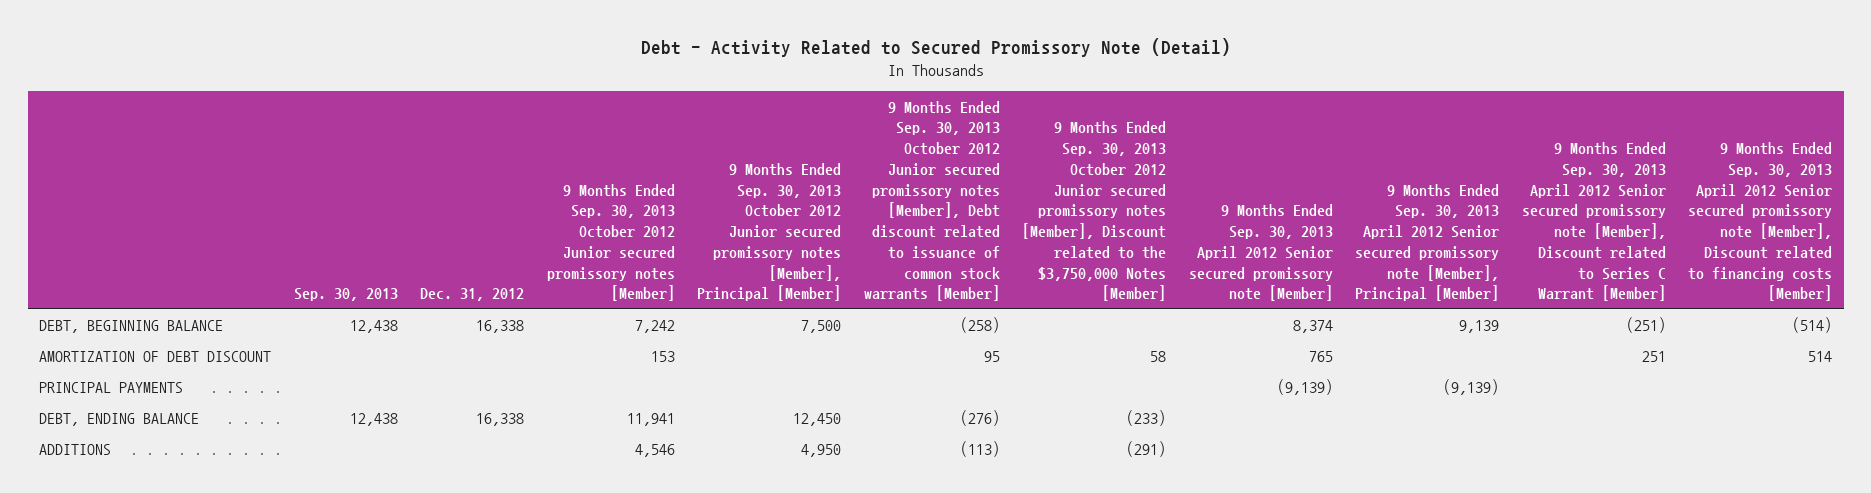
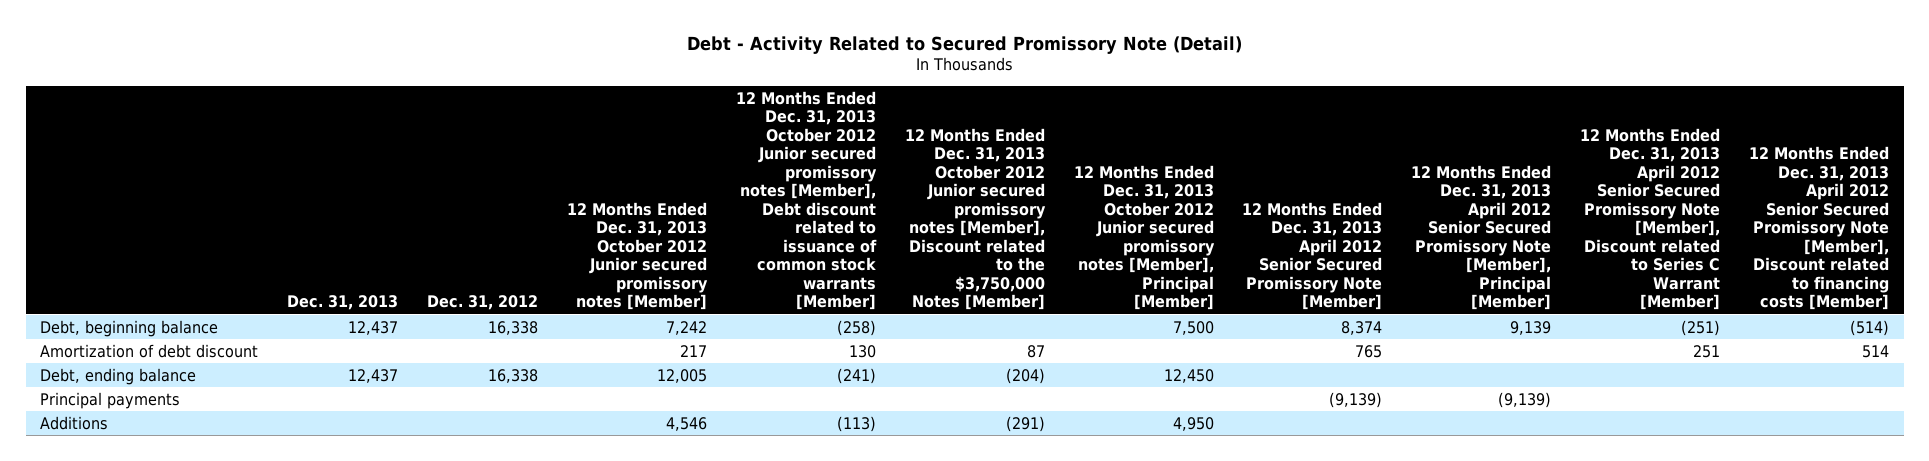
- | Sep. 30, 2013 | Dec. 31, 2012 | 9 Months Ended Sep. 30, 2013 October 2012 Junior secured promissory notes [Member] | 9 Months Ended Sep. 30, 2013 October 2012 Junior secured promissory notes [Member], Principal [Member] | 9 Months Ended Sep. 30, 2013 October 2012 Junior secured promissory notes [Member], Debt discount related to issuance of common stock warrants [Member] | 9 Months Ended Sep. 30, 2013 October 2012 Junior secured promissory notes [Member], Discount related to the $3,750,000 Notes [Member] | 9 Months Ended Sep. 30, 2013 April 2012 Senior secured promissory note [Member] | 9 Months Ended Sep. 30, 2013 April 2012 Senior secured promissory note [Member], Principal [Member] | 9 Months Ended Sep. 30, 2013 April 2012 Senior secured promissory note [Member], Discount related to Series C Warrant [Member] | 9 Months Ended Sep. 30, 2013 April 2012 Senior secured promissory note [Member], Discount related to financing costs [Member]
+ | Dec. 31, 2013 | Dec. 31, 2012 | 12 Months Ended Dec. 31, 2013 October 2012 Junior secured promissory notes [Member] | 12 Months Ended Dec. 31, 2013 October 2012 Junior secured promissory notes [Member], Debt discount related to issuance of common stock warrants [Member] | 12 Months Ended Dec. 31, 2013 October 2012 Junior secured promissory notes [Member], Discount related to the $3,750,000 Notes [Member] | 12 Months Ended Dec. 31, 2013 October 2012 Junior secured promissory notes [Member], Principal [Member] | 12 Months Ended Dec. 31, 2013 April 2012 Senior Secured Promissory Note [Member] | 12 Months Ended Dec. 31, 2013 April 2012 Senior Secured Promissory Note [Member], Principal [Member] | 12 Months Ended Dec. 31, 2013 April 2012 Senior Secured Promissory Note [Member], Discount related to Series C Warrant [Member] | 12 Months Ended Dec. 31, 2013 April 2012 Senior Secured Promissory Note [Member], Discount related to financing costs [Member]
- DEBT, BEGINNING BALANCE | 12,438 | 16,338 | 7,242 | 7,500 | (258) | | 8,374 | 9,139 | (251) | (514)
- AMORTIZATION OF DEBT DISCOUNT | | | 153 | | 95 | 58 | 765 | | 251 | 514
- PRINCIPAL PAYMENTS | | | | | | | (9,139) | (9,139) | |
- DEBT, ENDING BALANCE | 12,438 | 16,338 | 11,941 | 12,450 | (276) | (233) | | | |
- ADDITIONS | | | 4,546 | 4,950 | (113) | (291) | | | |
+ Debt, beginning balance | 12,437 | 16,338 | 7,242 | (258) | | 7,500 | 8,374 | 9,139 | (251) | (514)
+ Amortization of debt discount | | | 217 | 130 | 87 | | 765 | | 251 | 514
+ Debt, ending balance | 12,437 | 16,338 | 12,005 | (241) | (204) | 12,450 | | | |
+ Principal payments | | | | | | | (9,139) | (9,139) | |
+ Additions | | | 4,546 | (113) | (291) | 4,950 | | | |

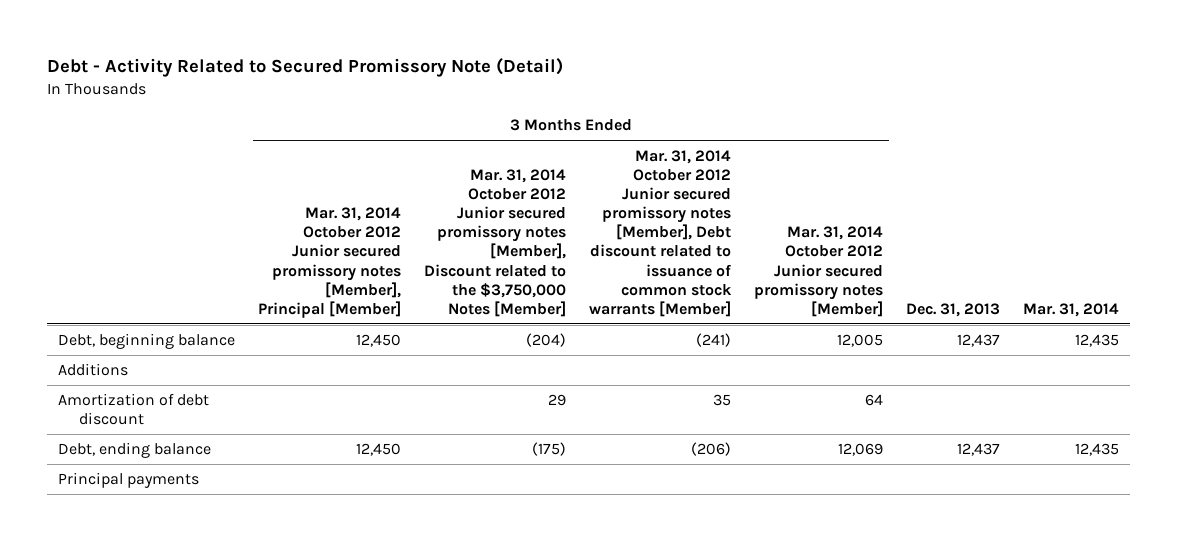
- | Dec. 31, 2013 | Dec. 31, 2012 | 12 Months Ended Dec. 31, 2013 October 2012 Junior secured promissory notes [Member] | 12 Months Ended Dec. 31, 2013 October 2012 Junior secured promissory notes [Member], Debt discount related to issuance of common stock warrants [Member] | 12 Months Ended Dec. 31, 2013 October 2012 Junior secured promissory notes [Member], Discount related to the $3,750,000 Notes [Member] | 12 Months Ended Dec. 31, 2013 October 2012 Junior secured promissory notes [Member], Principal [Member] | 12 Months Ended Dec. 31, 2013 April 2012 Senior Secured Promissory Note [Member] | 12 Months Ended Dec. 31, 2013 April 2012 Senior Secured Promissory Note [Member], Principal [Member] | 12 Months Ended Dec. 31, 2013 April 2012 Senior Secured Promissory Note [Member], Discount related to Series C Warrant [Member] | 12 Months Ended Dec. 31, 2013 April 2012 Senior Secured Promissory Note [Member], Discount related to financing costs [Member]
+ | 3 Months Ended Mar. 31, 2014 October 2012 Junior secured promissory notes [Member], Principal [Member] | 3 Months Ended Mar. 31, 2014 October 2012 Junior secured promissory notes [Member], Discount related to the $3,750,000 Notes [Member] | 3 Months Ended Mar. 31, 2014 October 2012 Junior secured promissory notes [Member], Debt discount related to issuance of common stock warrants [Member] | 3 Months Ended Mar. 31, 2014 October 2012 Junior secured promissory notes [Member] | Dec. 31, 2013 | Mar. 31, 2014
moved up: Additions

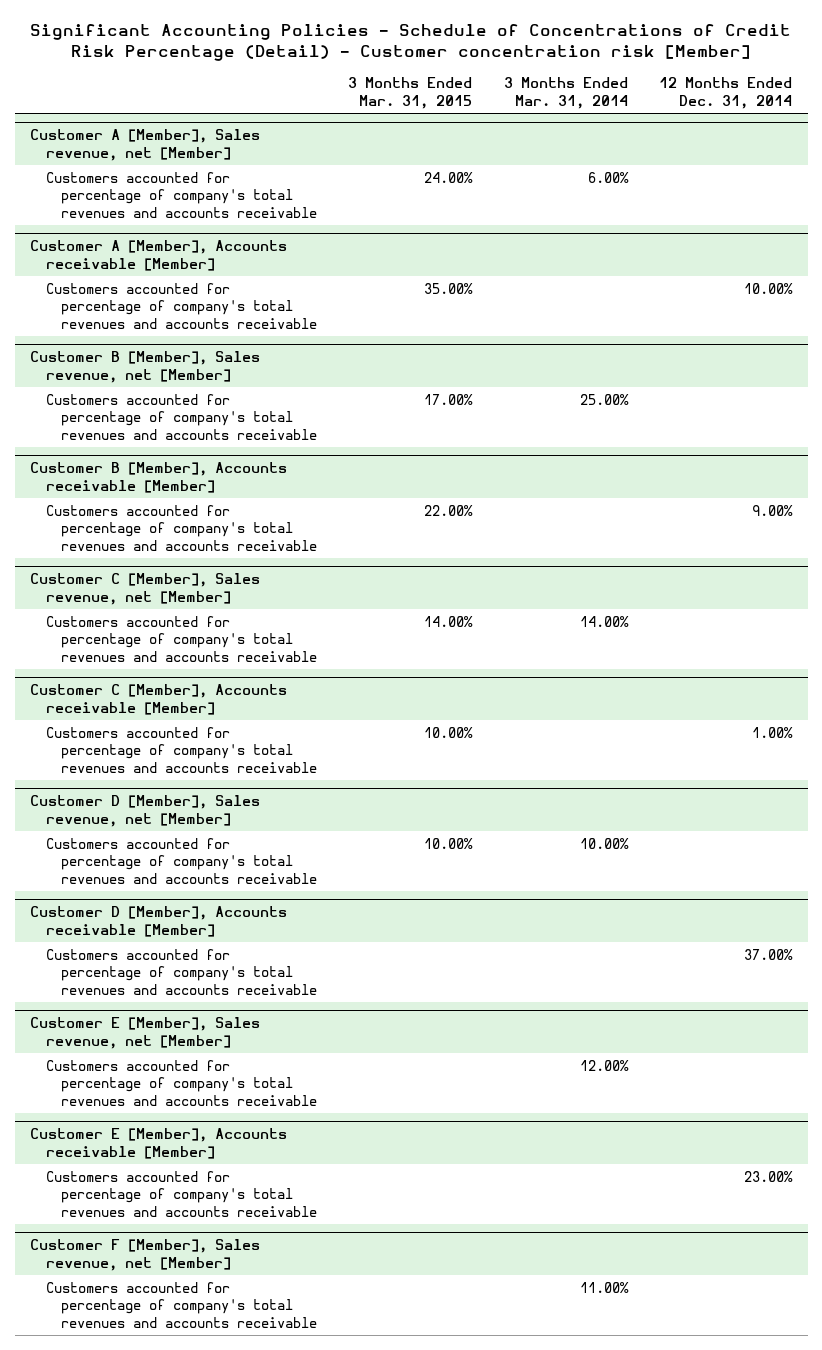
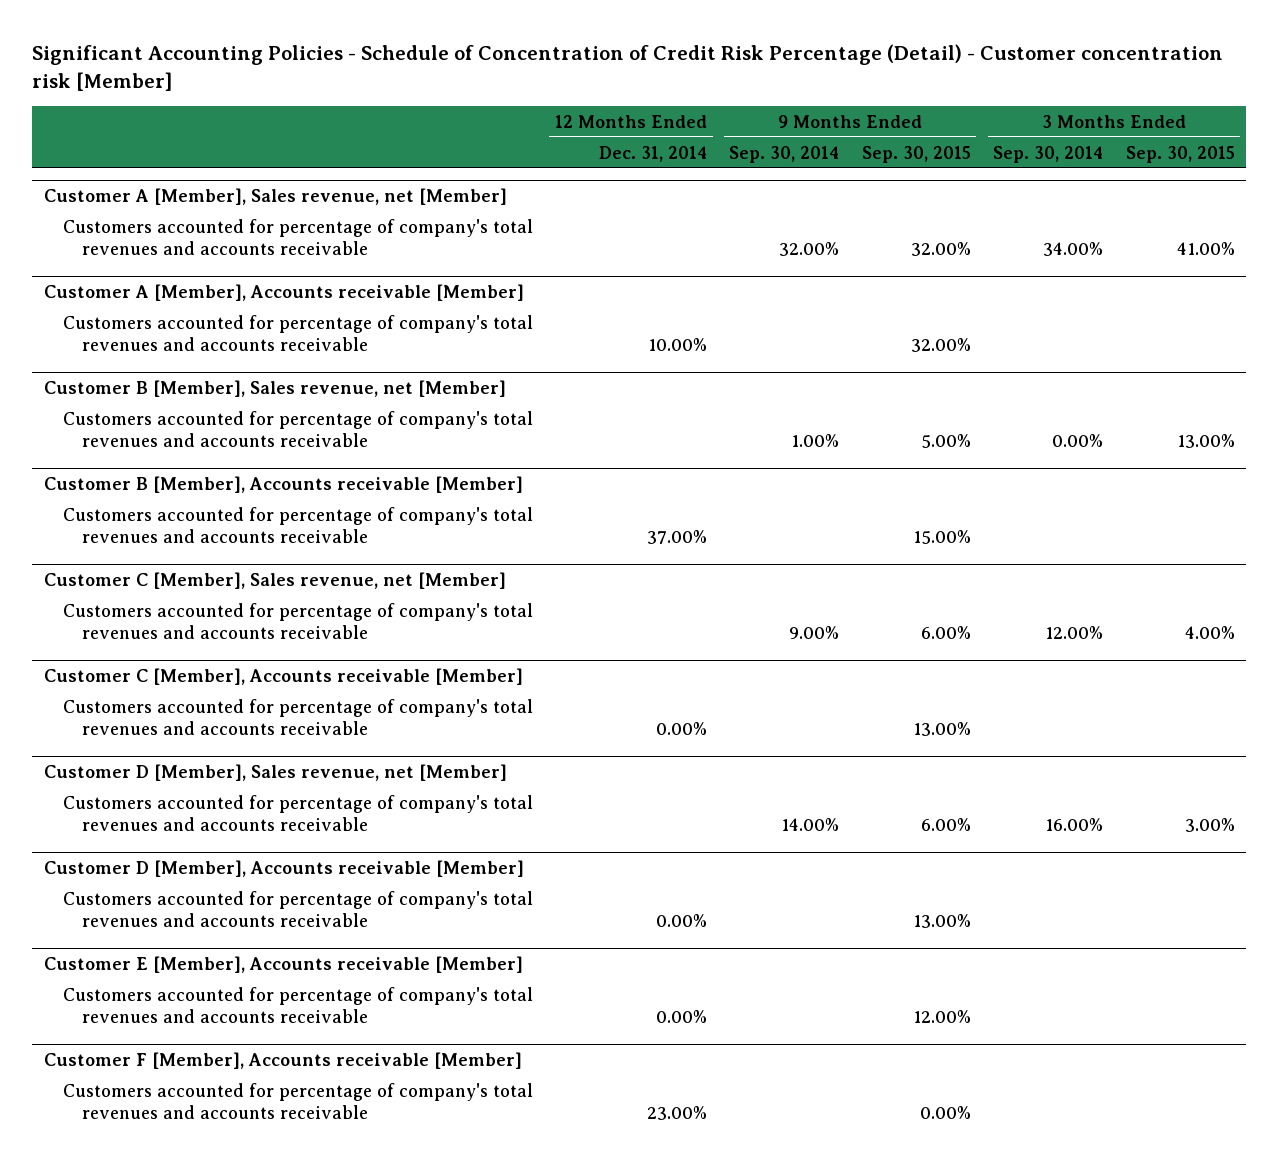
- Significant Accounting Policies - Schedule of Concentrations of Credit Risk Percentage (Detail) - Customer concentration risk [Member]
+ Significant Accounting Policies - Schedule of Concentration of Credit Risk Percentage (Detail) - Customer concentration risk [Member]
- | 3 Months Ended Mar. 31, 2015 | 3 Months Ended Mar. 31, 2014 | 12 Months Ended Dec. 31, 2014
+ | 12 Months Ended Dec. 31, 2014 | 9 Months Ended Sep. 30, 2014 | 9 Months Ended Sep. 30, 2015 | 3 Months Ended Sep. 30, 2014 | 3 Months Ended Sep. 30, 2015
@ Customer B [Member], Accounts receivable [Member]
- Customers accounted for percentage of company's total revenues and accounts receivable | 22.00% | | 9.00%
+ Customers accounted for percentage of company's total revenues and accounts receivable | 37.00% | | 15.00% | |
@ Customer C [Member], Accounts receivable [Member]
- Customers accounted for percentage of company's total revenues and accounts receivable | 10.00% | | 1.00%
+ Customers accounted for percentage of company's total revenues and accounts receivable | 0.00% | | 13.00% | |
@ Customer D [Member], Accounts receivable [Member]
- Customers accounted for percentage of company's total revenues and accounts receivable | | | 37.00%
- Customer E [Member], Sales revenue, net [Member]
- Customers accounted for percentage of company's total revenues and accounts receivable | | 12.00% |
@ Customer D [Member], Accounts receivable [Member]
+ Customers accounted for percentage of company's total revenues and accounts receivable | 0.00% | | 13.00% | |
@ Customer E [Member], Accounts receivable [Member]
- Customers accounted for percentage of company's total revenues and accounts receivable | | | 23.00%
- Customer F [Member], Sales revenue, net [Member]
- Customers accounted for percentage of company's total revenues and accounts receivable | | 11.00% |
@ Customer E [Member], Accounts receivable [Member]
+ Customers accounted for percentage of company's total revenues and accounts receivable | 0.00% | | 12.00% | |
+ Customer F [Member], Accounts receivable [Member]
+ Customers accounted for percentage of company's total revenues and accounts receivable | 23.00% | | 0.00% | |

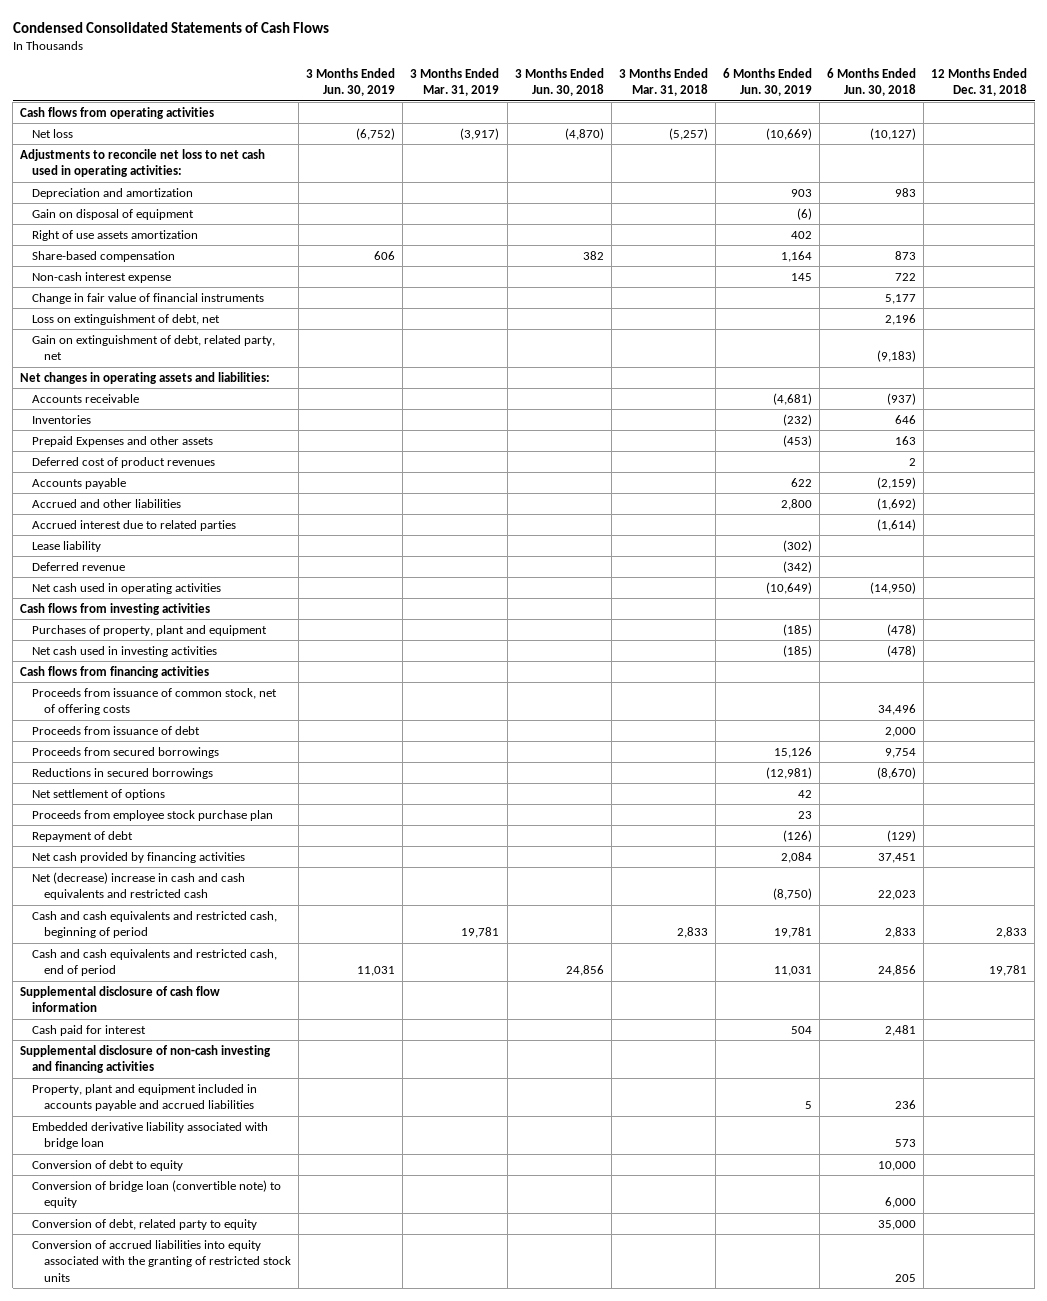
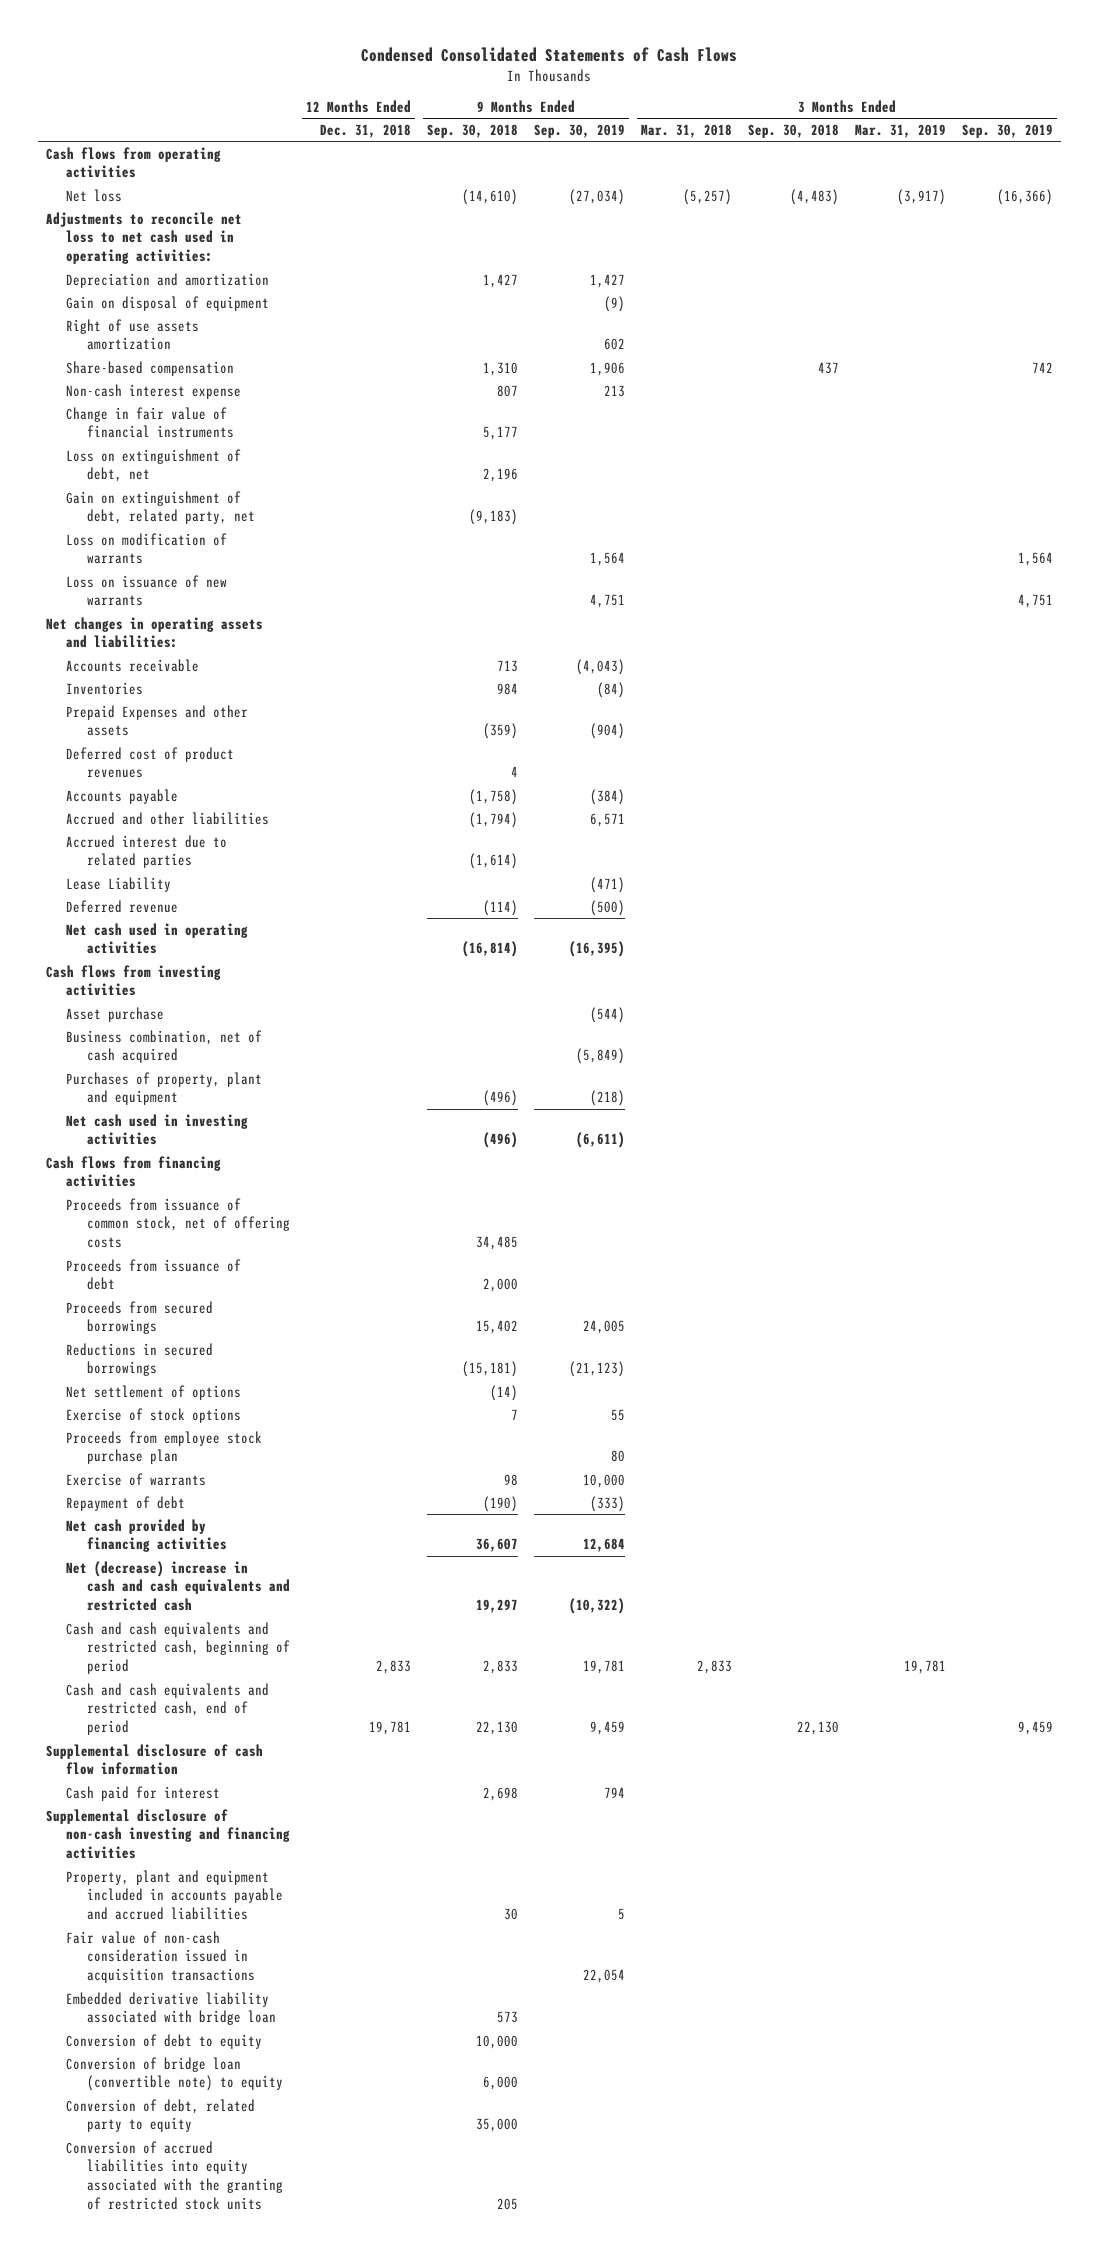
- | 3 Months Ended Jun. 30, 2019 | 3 Months Ended Mar. 31, 2019 | 3 Months Ended Jun. 30, 2018 | 3 Months Ended Mar. 31, 2018 | 6 Months Ended Jun. 30, 2019 | 6 Months Ended Jun. 30, 2018 | 12 Months Ended Dec. 31, 2018
+ | 12 Months Ended Dec. 31, 2018 | 9 Months Ended Sep. 30, 2018 | 9 Months Ended Sep. 30, 2019 | 3 Months Ended Mar. 31, 2018 | 3 Months Ended Sep. 30, 2018 | 3 Months Ended Mar. 31, 2019 | 3 Months Ended Sep. 30, 2019
+ Loss on modification of warrants | | | 1,564 | | | | 1,564
+ Loss on issuance of new warrants | | | 4,751 | | | | 4,751
- Lease liability | | | | | (302) | |
+ Lease Liability | | | (471) | | | |
+ Asset purchase | | | (544) | | | |
+ Business combination, net of cash acquired | | | (5,849) | | | |
+ Exercise of stock options | | 7 | 55 | | | |
+ Exercise of warrants | | 98 | 10,000 | | | |
+ Fair value of non-cash consideration issued in acquisition transactions | | | 22,054 | | | |

